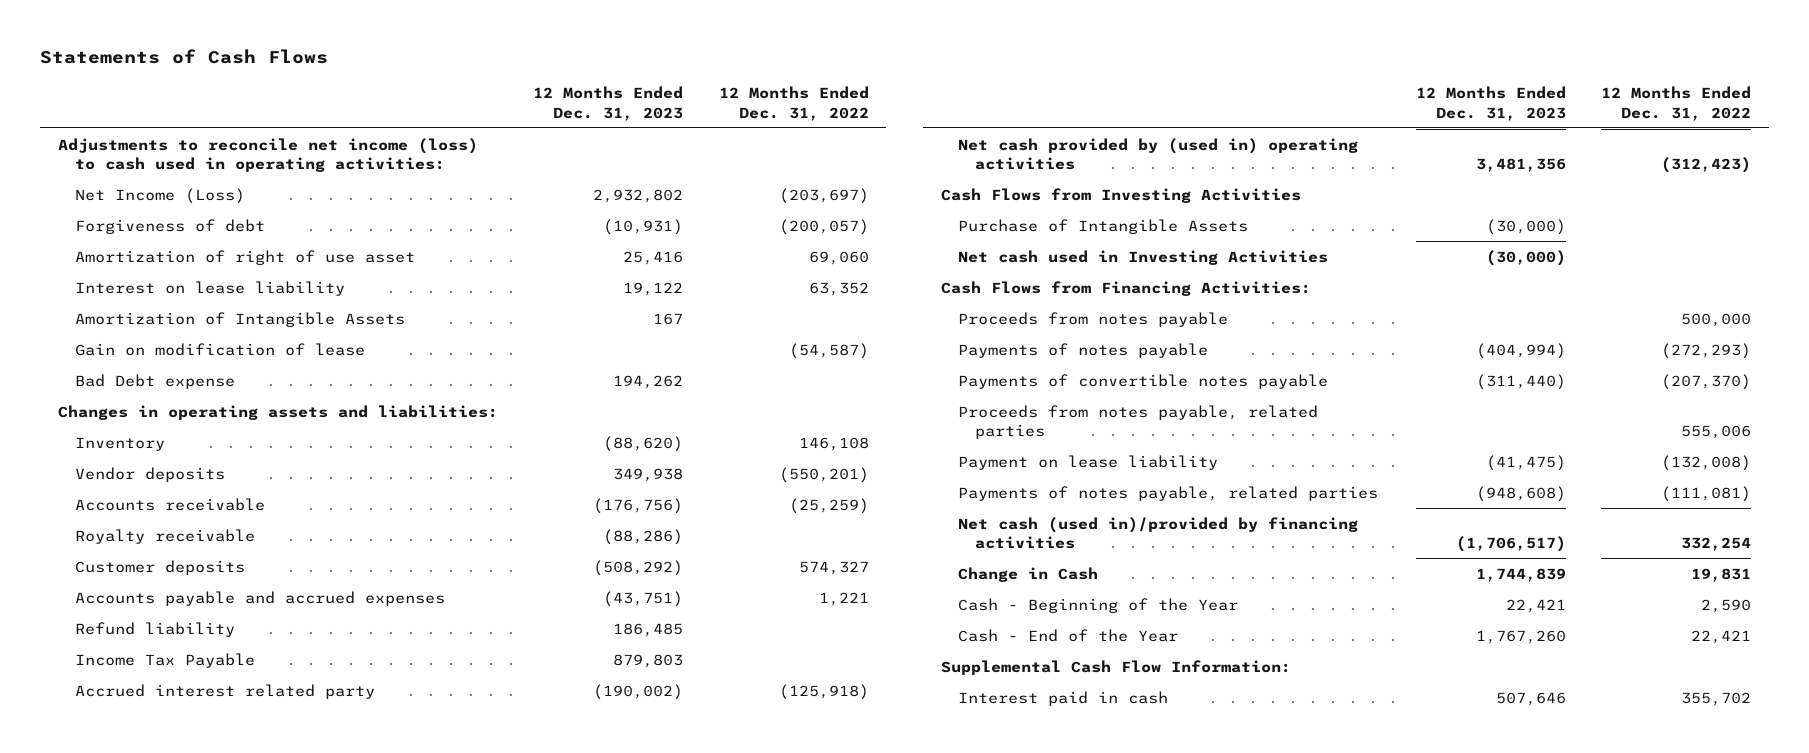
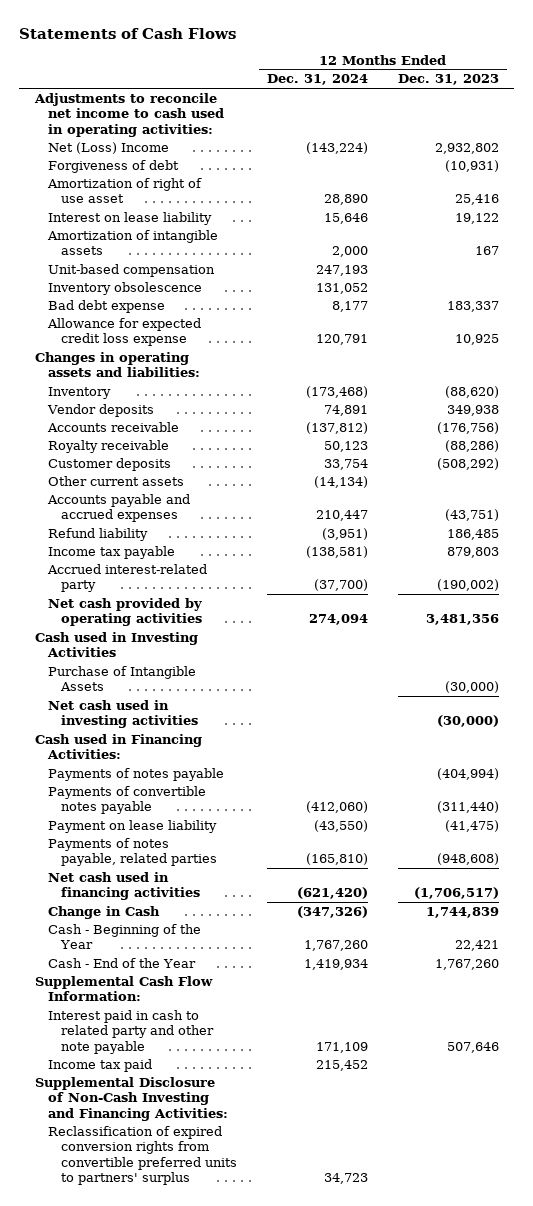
- | 12 Months Ended Dec. 31, 2023 | 12 Months Ended Dec. 31, 2022
+ | 12 Months Ended Dec. 31, 2024 | 12 Months Ended Dec. 31, 2023
- Adjustments to reconcile net income (loss) to cash used in operating activities:
- Net Income (Loss) | 2,932,802 | (203,697)
+ Adjustments to reconcile net income to cash used in operating activities:
+ Net (Loss) Income | (143,224) | 2,932,802
- Amortization of Intangible Assets | 167 |
- Gain on modification of lease | | (54,587)
- Bad Debt expense | 194,262 |
+ Amortization of intangible assets | 2,000 | 167
+ Unit-based compensation | 247,193 |
+ Inventory obsolescence | 131,052 |
+ Bad debt expense | 8,177 | 183,337
+ Allowance for expected credit loss expense | 120,791 | 10,925
+ Other current assets | (14,134) |
- Income Tax Payable | 879,803 |
- Accrued interest related party | (190,002) | (125,918)
- Net cash provided by (used in) operating activities | 3,481,356 | (312,423)
- Cash Flows from Investing Activities
+ Income tax payable | (138,581) | 879,803
+ Accrued interest-related party | (37,700) | (190,002)
+ Net cash provided by operating activities | 274,094 | 3,481,356
+ Cash used in Investing Activities
- Net cash used in Investing Activities | (30,000) |
- Cash Flows from Financing Activities:
- Proceeds from notes payable | | 500,000
+ Net cash used in investing activities | | (30,000)
+ Cash used in Financing Activities:
- Proceeds from notes payable, related parties | | 555,006
- Net cash (used in)/provided by financing activities | (1,706,517) | 332,254
+ Net cash used in financing activities | (621,420) | (1,706,517)
- Interest paid in cash | 507,646 | 355,702
+ Interest paid in cash to related party and other note payable | 171,109 | 507,646
+ Income tax paid | 215,452 |
+ Supplemental Disclosure of Non-Cash Investing and Financing Activities:
+ Reclassification of expired conversion rights from convertible preferred units to partners' surplus | 34,723 |

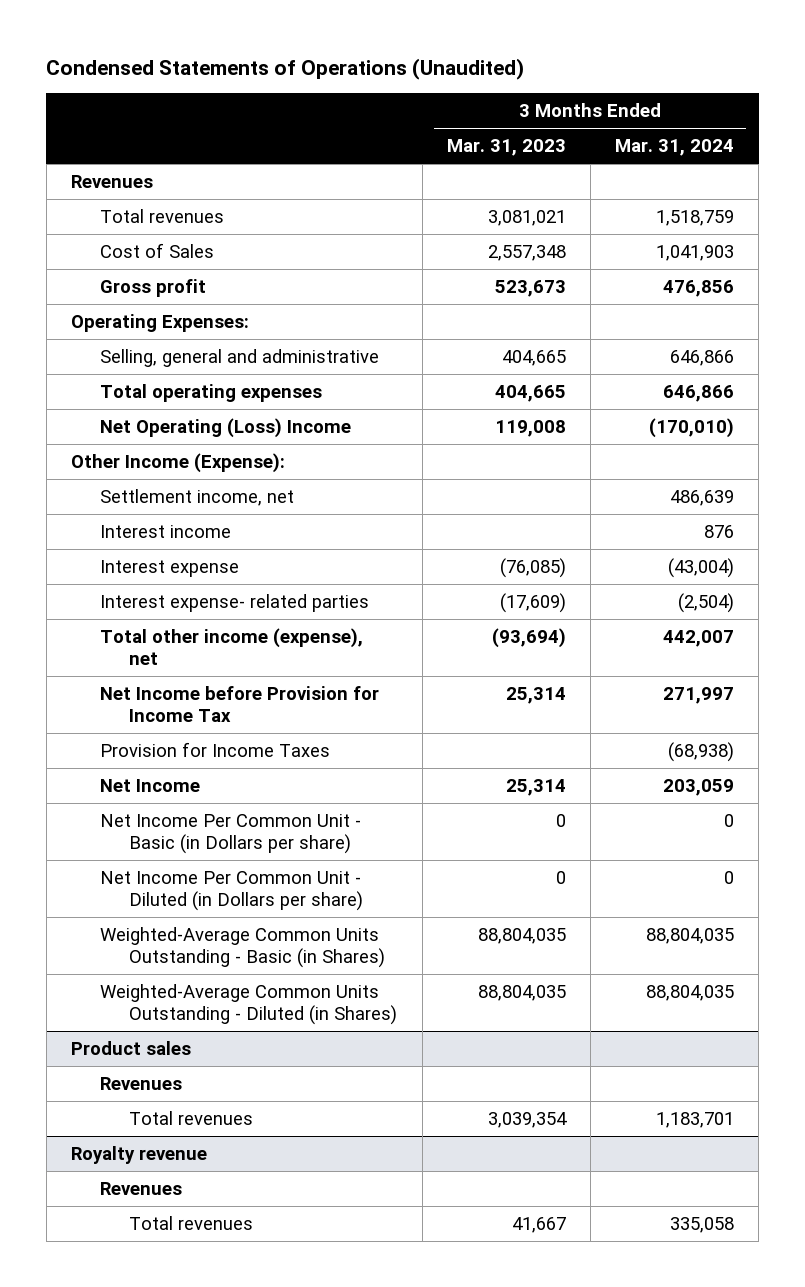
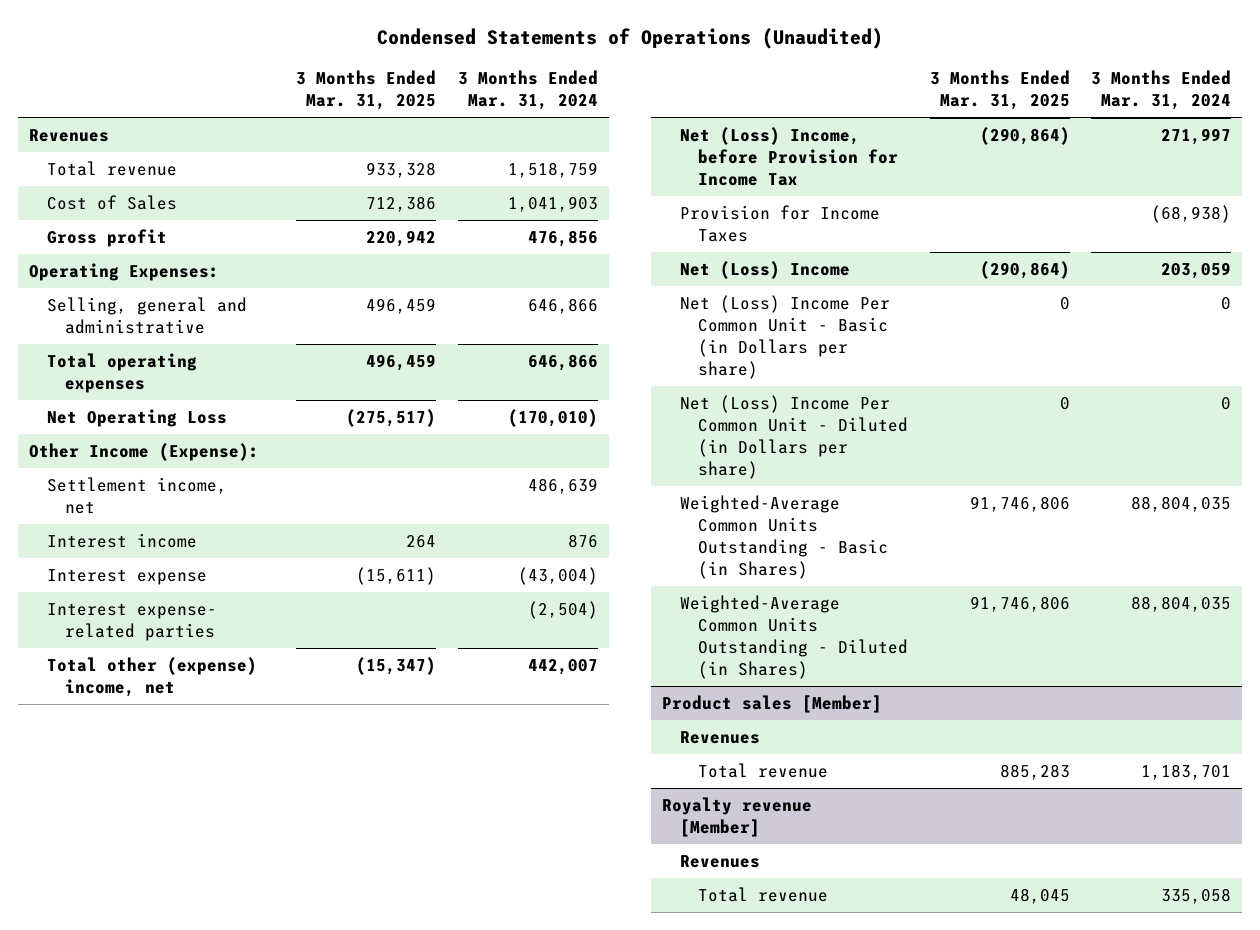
- | 3 Months Ended Mar. 31, 2023 | 3 Months Ended Mar. 31, 2024
+ | 3 Months Ended Mar. 31, 2025 | 3 Months Ended Mar. 31, 2024
- Total revenues | 3,081,021 | 1,518,759
+ Total revenue | 933,328 | 1,518,759
- Net Operating (Loss) Income | 119,008 | (170,010)
+ Net Operating Loss | (275,517) | (170,010)
- Total other income (expense), net | (93,694) | 442,007
- Net Income before Provision for Income Tax | 25,314 | 271,997
+ Total other (expense) income, net | (15,347) | 442,007
+ Net (Loss) Income, before Provision for Income Tax | (290,864) | 271,997
- Net Income | 25,314 | 203,059
- Net Income Per Common Unit - Basic (in Dollars per share) | 0 | 0
- Net Income Per Common Unit - Diluted (in Dollars per share) | 0 | 0
+ Net (Loss) Income | (290,864) | 203,059
+ Net (Loss) Income Per Common Unit - Basic (in Dollars per share) | 0 | 0
+ Net (Loss) Income Per Common Unit - Diluted (in Dollars per share) | 0 | 0
- Product sales
+ Product sales [Member]
- Total revenues | 3,039,354 | 1,183,701
- Royalty revenue
+ Total revenue | 885,283 | 1,183,701
+ Royalty revenue [Member]
- Total revenues | 41,667 | 335,058
+ Total revenue | 48,045 | 335,058

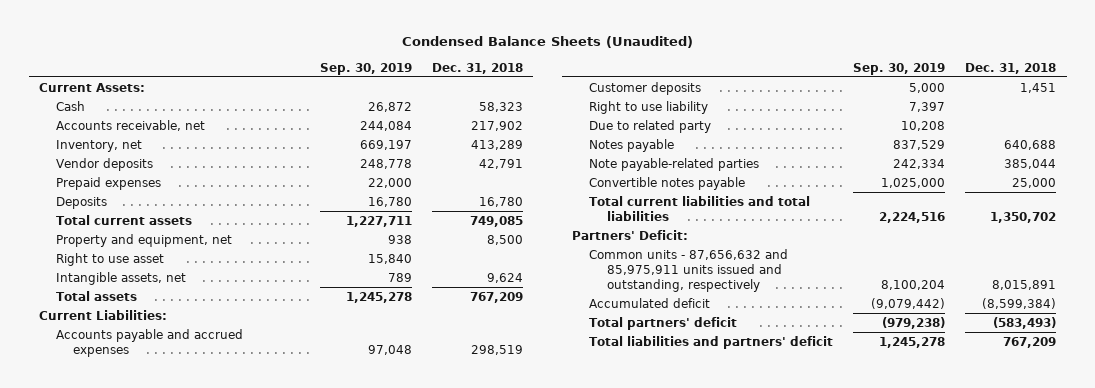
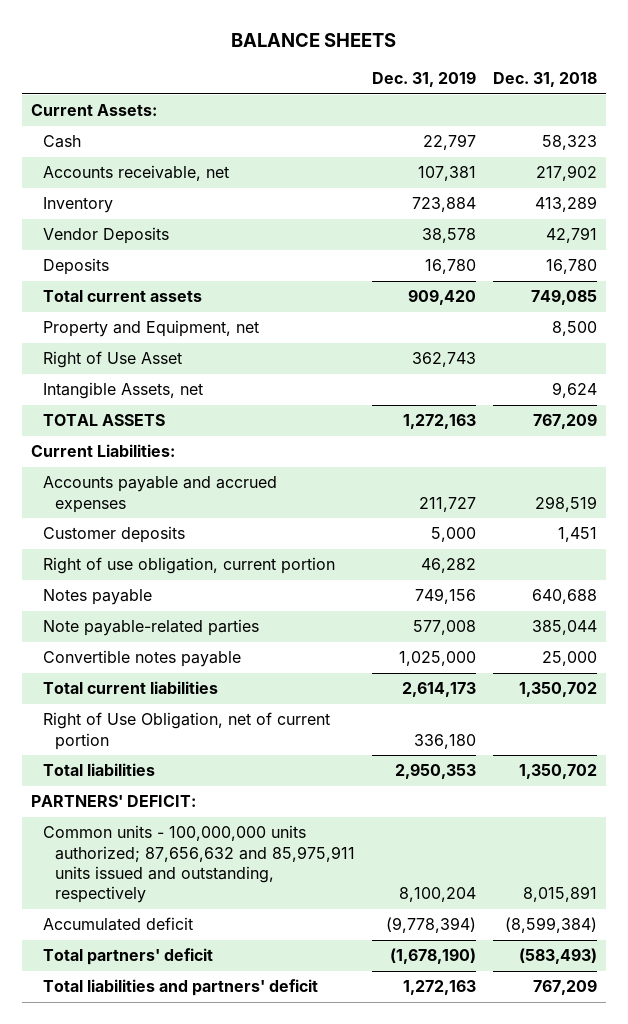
- Condensed Balance Sheets (Unaudited)
+ BALANCE SHEETS
- | Sep. 30, 2019 | Dec. 31, 2018
+ | Dec. 31, 2019 | Dec. 31, 2018
- Inventory, net | 669,197 | 413,289
- Vendor deposits | 248,778 | 42,791
- Prepaid expenses | 22,000 |
+ Inventory | 723,884 | 413,289
+ Vendor Deposits | 38,578 | 42,791
- Property and equipment, net | 938 | 8,500
- Right to use asset | 15,840 |
- Intangible assets, net | 789 | 9,624
- Total assets | 1,245,278 | 767,209
+ Property and Equipment, net | | 8,500
+ Right of Use Asset | 362,743 |
+ Intangible Assets, net | | 9,624
+ TOTAL ASSETS | 1,272,163 | 767,209
- Right to use liability | 7,397 |
- Due to related party | 10,208 |
+ Right of use obligation, current portion | 46,282 |
- Total current liabilities and total liabilities | 2,224,516 | 1,350,702
- Partners' Deficit:
- Common units - 87,656,632 and 85,975,911 units issued and outstanding, respectively | 8,100,204 | 8,015,891
+ Total current liabilities | 2,614,173 | 1,350,702
+ Right of Use Obligation, net of current portion | 336,180 |
+ Total liabilities | 2,950,353 | 1,350,702
+ PARTNERS' DEFICIT:
+ Common units - 100,000,000 units authorized; 87,656,632 and 85,975,911 units issued and outstanding, respectively | 8,100,204 | 8,015,891

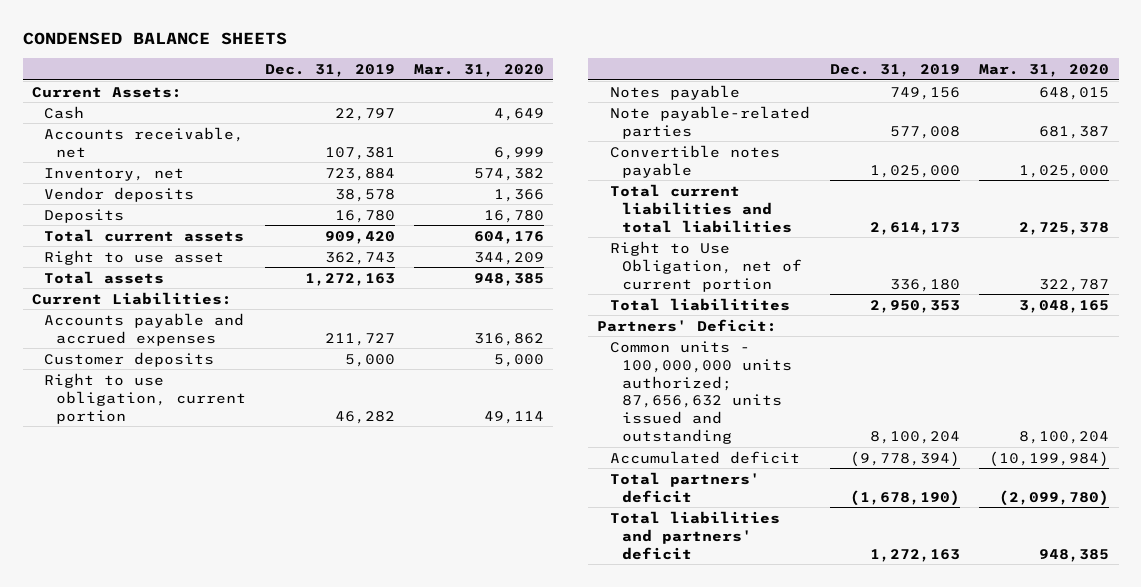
- BALANCE SHEETS
+ CONDENSED BALANCE SHEETS
- | Dec. 31, 2019 | Dec. 31, 2018
+ | Dec. 31, 2019 | Mar. 31, 2020
- Inventory | 723,884 | 413,289
- Vendor Deposits | 38,578 | 42,791
+ Inventory, net | 723,884 | 574,382
+ Vendor deposits | 38,578 | 1,366
- Property and Equipment, net | | 8,500
- Right of Use Asset | 362,743 |
- Intangible Assets, net | | 9,624
- TOTAL ASSETS | 1,272,163 | 767,209
+ Right to use asset | 362,743 | 344,209
+ Total assets | 1,272,163 | 948,385
- Right of use obligation, current portion | 46,282 |
+ Right to use obligation, current portion | 46,282 | 49,114
- Total current liabilities | 2,614,173 | 1,350,702
- Right of Use Obligation, net of current portion | 336,180 |
- Total liabilities | 2,950,353 | 1,350,702
- PARTNERS' DEFICIT:
- Common units - 100,000,000 units authorized; 87,656,632 and 85,975,911 units issued and outstanding, respectively | 8,100,204 | 8,015,891
+ Total current liabilities and total liabilities | 2,614,173 | 2,725,378
+ Right to Use Obligation, net of current portion | 336,180 | 322,787
+ Total liabilitites | 2,950,353 | 3,048,165
+ Partners' Deficit:
+ Common units - 100,000,000 units authorized; 87,656,632 units issued and outstanding | 8,100,204 | 8,100,204

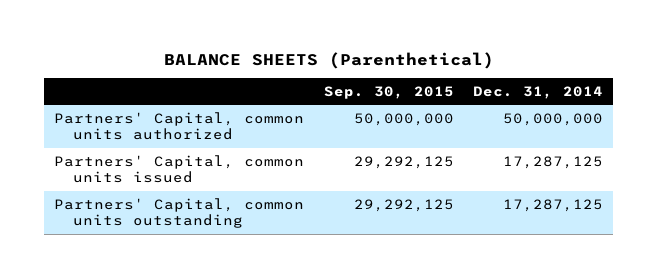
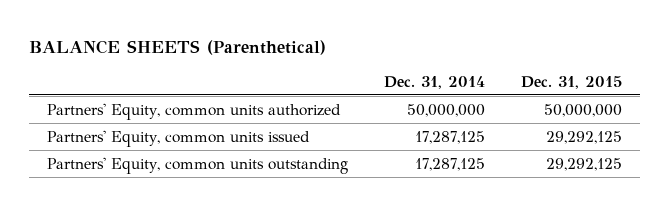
- | Sep. 30, 2015 | Dec. 31, 2014
+ | Dec. 31, 2014 | Dec. 31, 2015
- Partners' Capital, common units authorized | 50,000,000 | 50,000,000
- Partners' Capital, common units issued | 29,292,125 | 17,287,125
- Partners' Capital, common units outstanding | 29,292,125 | 17,287,125
+ Partners' Equity, common units authorized | 50,000,000 | 50,000,000
+ Partners' Equity, common units issued | 17,287,125 | 29,292,125
+ Partners' Equity, common units outstanding | 17,287,125 | 29,292,125

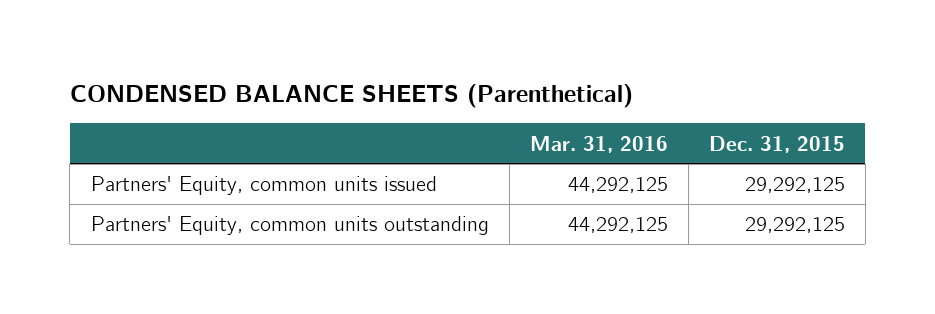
- BALANCE SHEETS (Parenthetical)
+ CONDENSED BALANCE SHEETS (Parenthetical)
- | Dec. 31, 2014 | Dec. 31, 2015
+ | Mar. 31, 2016 | Dec. 31, 2015
- Partners' Equity, common units authorized | 50,000,000 | 50,000,000

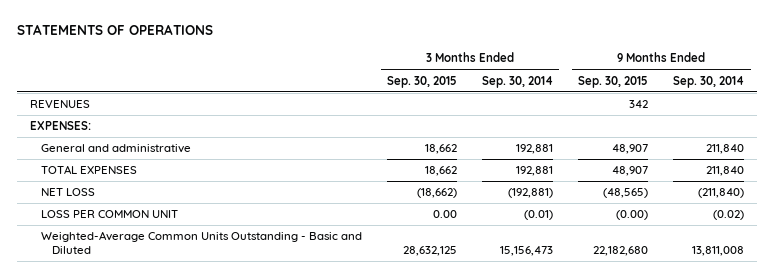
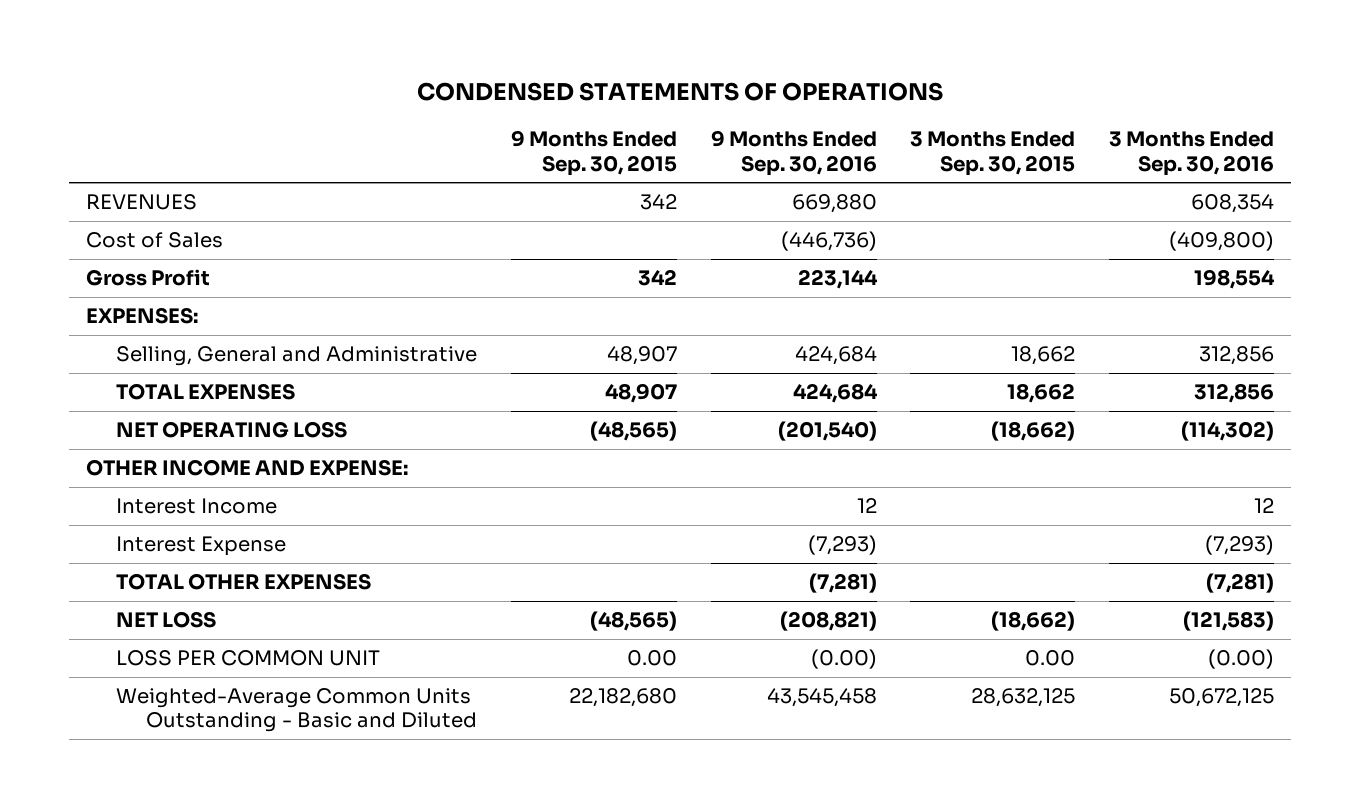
- STATEMENTS OF OPERATIONS
+ CONDENSED STATEMENTS OF OPERATIONS
- | 3 Months Ended Sep. 30, 2015 | 3 Months Ended Sep. 30, 2014 | 9 Months Ended Sep. 30, 2015 | 9 Months Ended Sep. 30, 2014
+ | 9 Months Ended Sep. 30, 2015 | 9 Months Ended Sep. 30, 2016 | 3 Months Ended Sep. 30, 2015 | 3 Months Ended Sep. 30, 2016
+ Cost of Sales | | (446,736) | | (409,800)
+ Gross Profit | 342 | 223,144 | | 198,554
- General and administrative | 18,662 | 192,881 | 48,907 | 211,840
+ Selling, General and Administrative | 48,907 | 424,684 | 18,662 | 312,856
+ NET OPERATING LOSS | (48,565) | (201,540) | (18,662) | (114,302)
+ OTHER INCOME AND EXPENSE:
+ Interest Income | | 12 | | 12
+ Interest Expense | | (7,293) | | (7,293)
+ TOTAL OTHER EXPENSES | | (7,281) | | (7,281)
- LOSS PER COMMON UNIT | 0.00 | (0.01) | (0.00) | (0.02)
+ LOSS PER COMMON UNIT | 0.00 | (0.00) | 0.00 | (0.00)

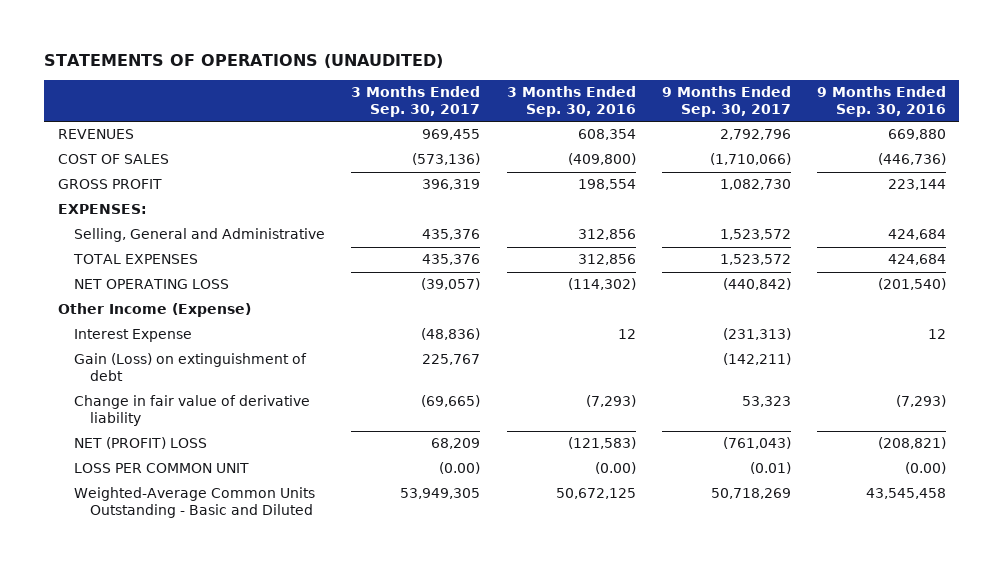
- CONDENSED STATEMENTS OF OPERATIONS
+ STATEMENTS OF OPERATIONS (UNAUDITED)
- | 9 Months Ended Sep. 30, 2015 | 9 Months Ended Sep. 30, 2016 | 3 Months Ended Sep. 30, 2015 | 3 Months Ended Sep. 30, 2016
+ | 3 Months Ended Sep. 30, 2017 | 3 Months Ended Sep. 30, 2016 | 9 Months Ended Sep. 30, 2017 | 9 Months Ended Sep. 30, 2016
- Cost of Sales | | (446,736) | | (409,800)
- Gross Profit | 342 | 223,144 | | 198,554
+ COST OF SALES | (573,136) | (409,800) | (1,710,066) | (446,736)
+ GROSS PROFIT | 396,319 | 198,554 | 1,082,730 | 223,144
- OTHER INCOME AND EXPENSE:
- Interest Income | | 12 | | 12
- Interest Expense | | (7,293) | | (7,293)
- TOTAL OTHER EXPENSES | | (7,281) | | (7,281)
- NET LOSS | (48,565) | (208,821) | (18,662) | (121,583)
+ Other Income (Expense)
+ Interest Expense | (48,836) | 12 | (231,313) | 12
+ Gain (Loss) on extinguishment of debt | 225,767 | | (142,211) |
+ Change in fair value of derivative liability | (69,665) | (7,293) | 53,323 | (7,293)
+ NET (PROFIT) LOSS | 68,209 | (121,583) | (761,043) | (208,821)

